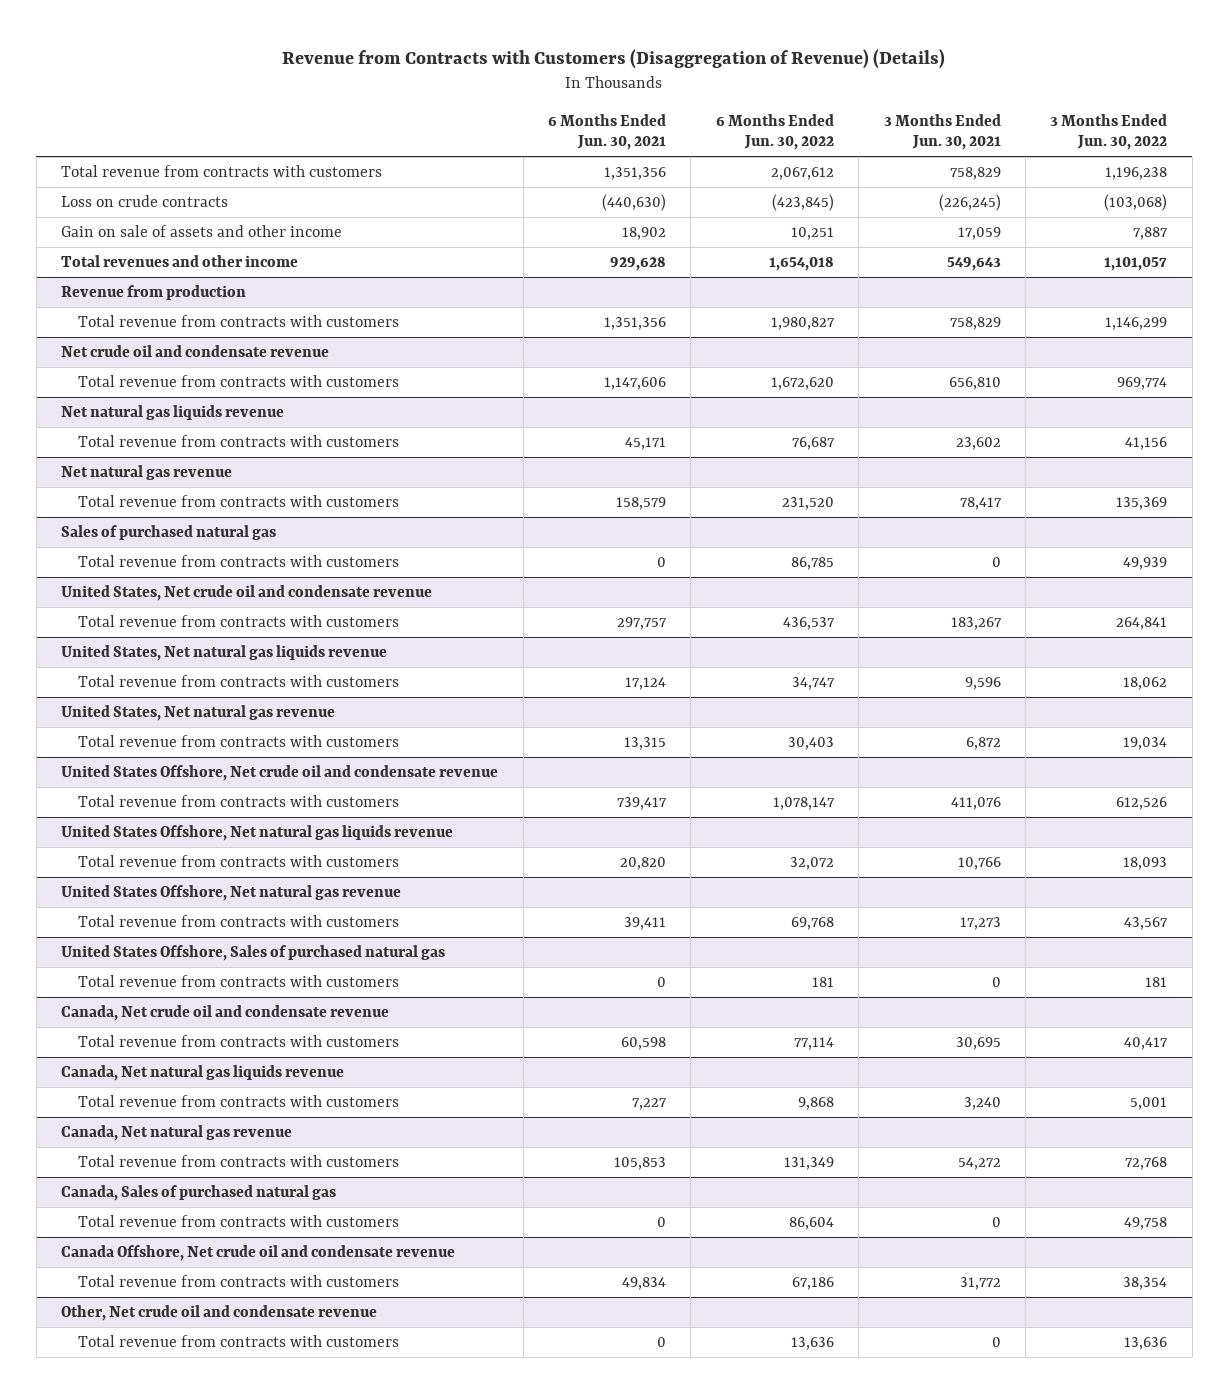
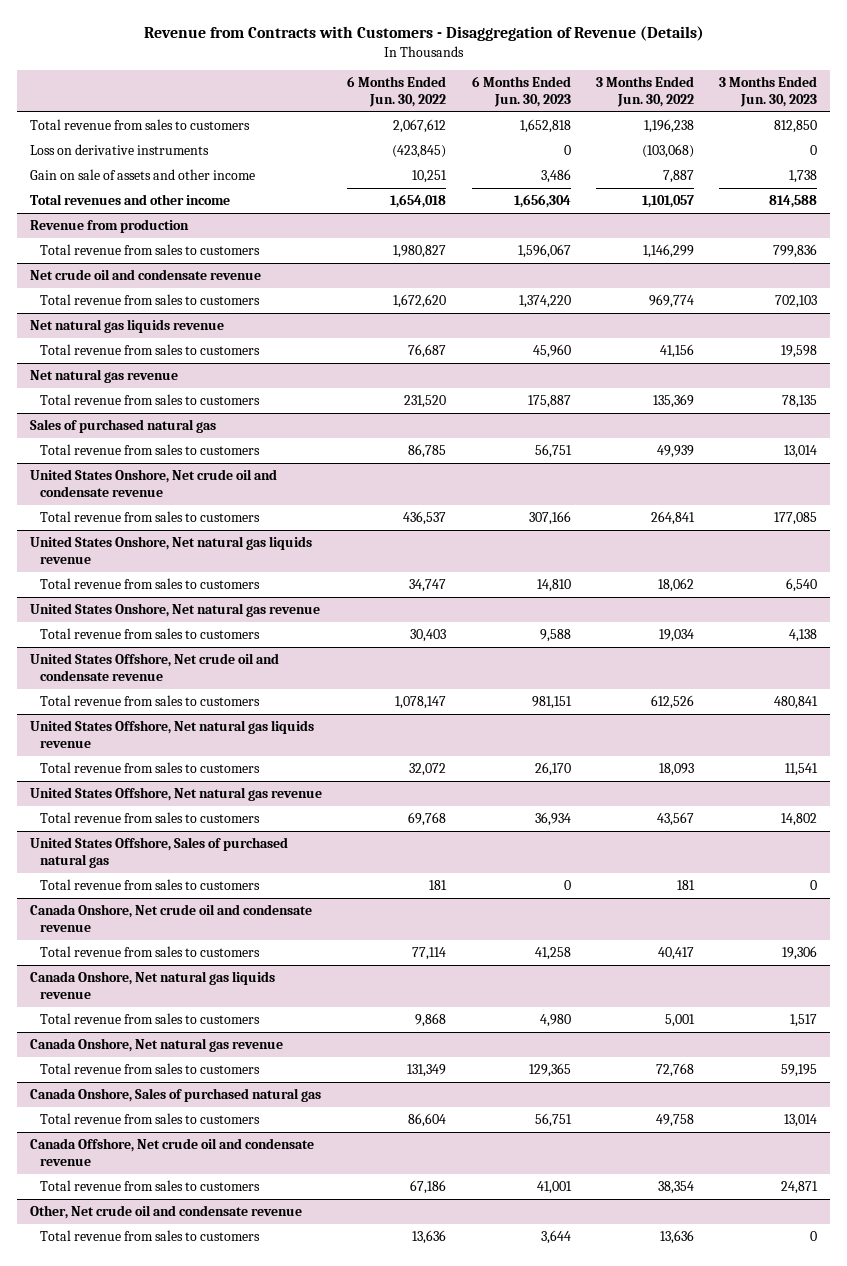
- Revenue from Contracts with Customers (Disaggregation of Revenue) (Details)
+ Revenue from Contracts with Customers - Disaggregation of Revenue (Details)
- | 6 Months Ended Jun. 30, 2021 | 6 Months Ended Jun. 30, 2022 | 3 Months Ended Jun. 30, 2021 | 3 Months Ended Jun. 30, 2022
+ | 6 Months Ended Jun. 30, 2022 | 6 Months Ended Jun. 30, 2023 | 3 Months Ended Jun. 30, 2022 | 3 Months Ended Jun. 30, 2023
- Total revenue from contracts with customers | 1,351,356 | 2,067,612 | 758,829 | 1,196,238
- Loss on crude contracts | (440,630) | (423,845) | (226,245) | (103,068)
+ Total revenue from sales to customers | 2,067,612 | 1,652,818 | 1,196,238 | 812,850
+ Loss on derivative instruments | (423,845) | 0 | (103,068) | 0
@ Revenue from production
- Total revenue from contracts with customers | 1,351,356 | 1,980,827 | 758,829 | 1,146,299
+ Total revenue from sales to customers | 1,980,827 | 1,596,067 | 1,146,299 | 799,836
@ Net crude oil and condensate revenue
- Total revenue from contracts with customers | 1,147,606 | 1,672,620 | 656,810 | 969,774
+ Total revenue from sales to customers | 1,672,620 | 1,374,220 | 969,774 | 702,103
@ Net natural gas liquids revenue
- Total revenue from contracts with customers | 45,171 | 76,687 | 23,602 | 41,156
+ Total revenue from sales to customers | 76,687 | 45,960 | 41,156 | 19,598
@ Net natural gas revenue
- Total revenue from contracts with customers | 158,579 | 231,520 | 78,417 | 135,369
+ Total revenue from sales to customers | 231,520 | 175,887 | 135,369 | 78,135
@ Sales of purchased natural gas
- Total revenue from contracts with customers | 0 | 86,785 | 0 | 49,939
- United States, Net crude oil and condensate revenue
- Total revenue from contracts with customers | 297,757 | 436,537 | 183,267 | 264,841
- United States, Net natural gas liquids revenue
- Total revenue from contracts with customers | 17,124 | 34,747 | 9,596 | 18,062
- United States, Net natural gas revenue
- Total revenue from contracts with customers | 13,315 | 30,403 | 6,872 | 19,034
@ Sales of purchased natural gas
+ Total revenue from sales to customers | 86,785 | 56,751 | 49,939 | 13,014
+ United States Onshore, Net crude oil and condensate revenue
+ Total revenue from sales to customers | 436,537 | 307,166 | 264,841 | 177,085
+ United States Onshore, Net natural gas liquids revenue
+ Total revenue from sales to customers | 34,747 | 14,810 | 18,062 | 6,540
+ United States Onshore, Net natural gas revenue
+ Total revenue from sales to customers | 30,403 | 9,588 | 19,034 | 4,138
@ United States Offshore, Net crude oil and condensate revenue
- Total revenue from contracts with customers | 739,417 | 1,078,147 | 411,076 | 612,526
+ Total revenue from sales to customers | 1,078,147 | 981,151 | 612,526 | 480,841
@ United States Offshore, Net natural gas liquids revenue
- Total revenue from contracts with customers | 20,820 | 32,072 | 10,766 | 18,093
+ Total revenue from sales to customers | 32,072 | 26,170 | 18,093 | 11,541
@ United States Offshore, Net natural gas revenue
- Total revenue from contracts with customers | 39,411 | 69,768 | 17,273 | 43,567
+ Total revenue from sales to customers | 69,768 | 36,934 | 43,567 | 14,802
@ United States Offshore, Sales of purchased natural gas
- Total revenue from contracts with customers | 0 | 181 | 0 | 181
- Canada, Net crude oil and condensate revenue
- Total revenue from contracts with customers | 60,598 | 77,114 | 30,695 | 40,417
- Canada, Net natural gas liquids revenue
- Total revenue from contracts with customers | 7,227 | 9,868 | 3,240 | 5,001
- Canada, Net natural gas revenue
- Total revenue from contracts with customers | 105,853 | 131,349 | 54,272 | 72,768
- Canada, Sales of purchased natural gas
- Total revenue from contracts with customers | 0 | 86,604 | 0 | 49,758
@ United States Offshore, Sales of purchased natural gas
+ Total revenue from sales to customers | 181 | 0 | 181 | 0
+ Canada Onshore, Net crude oil and condensate revenue
+ Total revenue from sales to customers | 77,114 | 41,258 | 40,417 | 19,306
+ Canada Onshore, Net natural gas liquids revenue
+ Total revenue from sales to customers | 9,868 | 4,980 | 5,001 | 1,517
+ Canada Onshore, Net natural gas revenue
+ Total revenue from sales to customers | 131,349 | 129,365 | 72,768 | 59,195
+ Canada Onshore, Sales of purchased natural gas
+ Total revenue from sales to customers | 86,604 | 56,751 | 49,758 | 13,014
@ Canada Offshore, Net crude oil and condensate revenue
- Total revenue from contracts with customers | 49,834 | 67,186 | 31,772 | 38,354
+ Total revenue from sales to customers | 67,186 | 41,001 | 38,354 | 24,871
@ Other, Net crude oil and condensate revenue
- Total revenue from contracts with customers | 0 | 13,636 | 0 | 13,636
+ Total revenue from sales to customers | 13,636 | 3,644 | 13,636 | 0

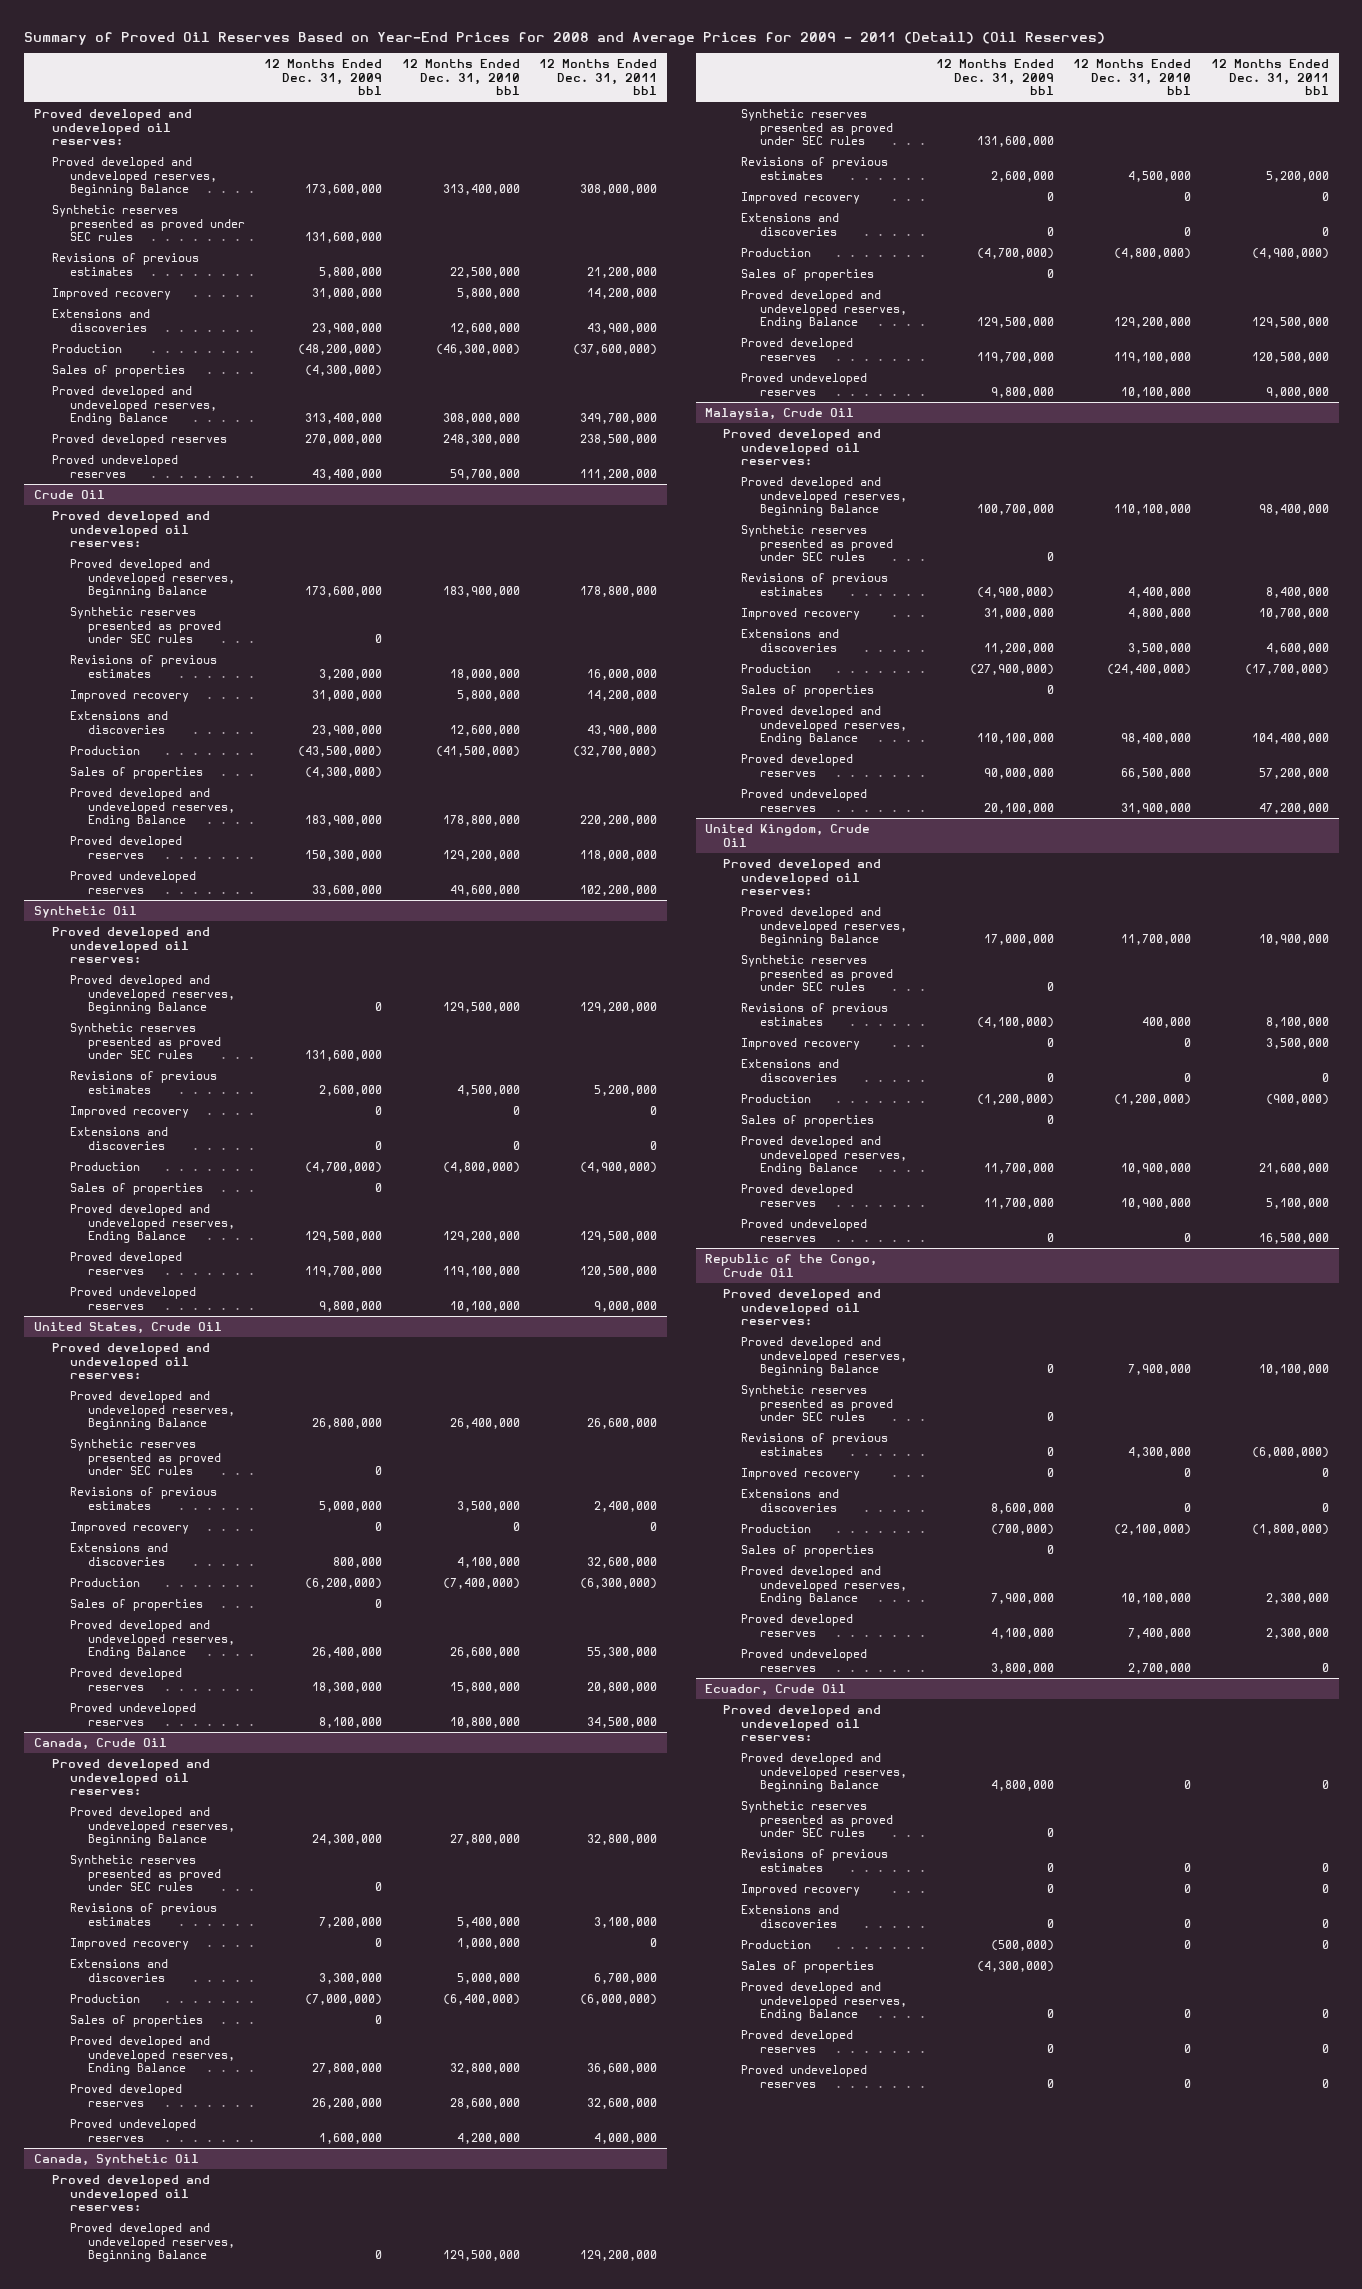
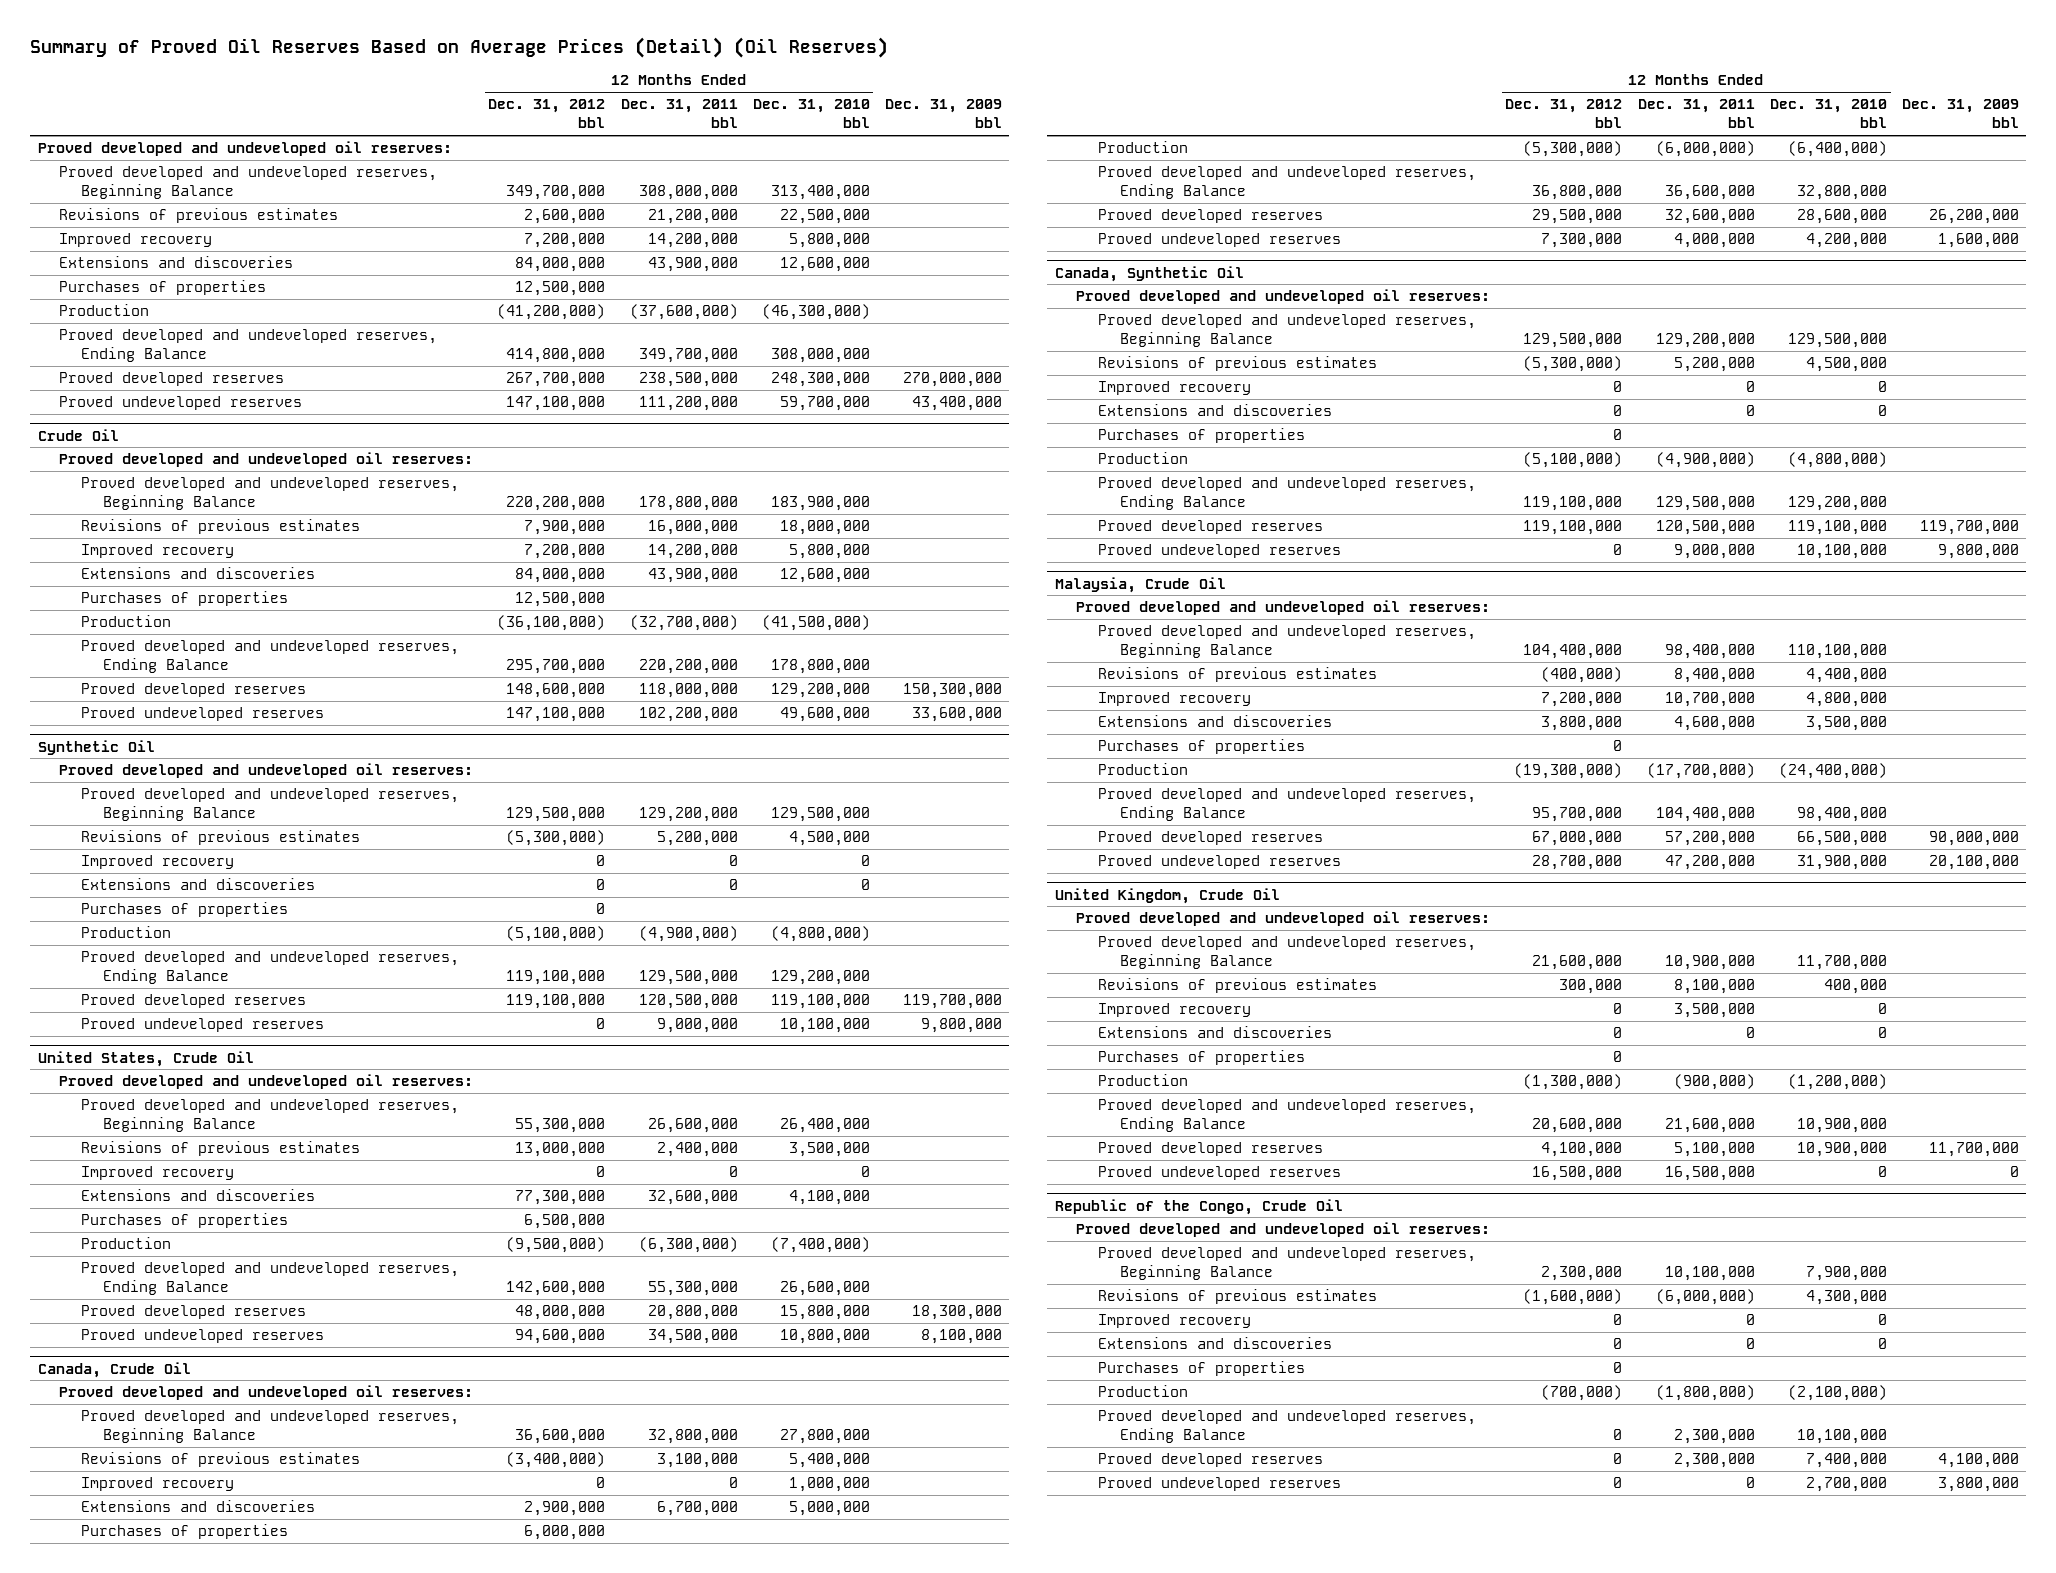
- Summary of Proved Oil Reserves Based on Year-End Prices for 2008 and Average Prices for 2009 - 2011 (Detail) (Oil Reserves)
+ Summary of Proved Oil Reserves Based on Average Prices (Detail) (Oil Reserves)
- | 12 Months Ended Dec. 31, 2009 bbl | 12 Months Ended Dec. 31, 2010 bbl | 12 Months Ended Dec. 31, 2011 bbl
+ | 12 Months Ended Dec. 31, 2012 bbl | 12 Months Ended Dec. 31, 2011 bbl | 12 Months Ended Dec. 31, 2010 bbl | Dec. 31, 2009 bbl
- Synthetic reserves presented as proved under SEC rules | 131,600,000 | |
+ Purchases of properties | 12,500,000 | | |
- Sales of properties | (4,300,000) | |
@ Crude Oil
- Synthetic reserves presented as proved under SEC rules | 0 | |
+ Purchases of properties | 12,500,000 | | |
- Sales of properties | (4,300,000) | |
@ Synthetic Oil
- Synthetic reserves presented as proved under SEC rules | 131,600,000 | |
+ Purchases of properties | 0 | | |
- Sales of properties | 0 | |
@ United States, Crude Oil
- Synthetic reserves presented as proved under SEC rules | 0 | |
+ Purchases of properties | 6,500,000 | | |
- Sales of properties | 0 | |
@ Canada, Crude Oil
- Synthetic reserves presented as proved under SEC rules | 0 | |
+ Purchases of properties | 6,000,000 | | |
- Sales of properties | 0 | |
@ Canada, Synthetic Oil
- Synthetic reserves presented as proved under SEC rules | 131,600,000 | |
+ Purchases of properties | 0 | | |
- Sales of properties | 0 | |
@ Malaysia, Crude Oil
- Synthetic reserves presented as proved under SEC rules | 0 | |
+ Purchases of properties | 0 | | |
- Sales of properties | 0 | |
@ United Kingdom, Crude Oil
- Synthetic reserves presented as proved under SEC rules | 0 | |
+ Purchases of properties | 0 | | |
- Sales of properties | 0 | |
@ Republic of the Congo, Crude Oil
- Synthetic reserves presented as proved under SEC rules | 0 | |
+ Purchases of properties | 0 | | |
- Sales of properties | 0 | |
- Ecuador, Crude Oil
- Proved developed and undeveloped oil reserves:
- Proved developed and undeveloped reserves, Beginning Balance | 4,800,000 | 0 | 0
- Synthetic reserves presented as proved under SEC rules | 0 | |
- Revisions of previous estimates | 0 | 0 | 0
- Improved recovery | 0 | 0 | 0
- Extensions and discoveries | 0 | 0 | 0
- Production | (500,000) | 0 | 0
- Sales of properties | (4,300,000) | |
- Proved developed and undeveloped reserves, Ending Balance | 0 | 0 | 0
- Proved developed reserves | 0 | 0 | 0
- Proved undeveloped reserves | 0 | 0 | 0

